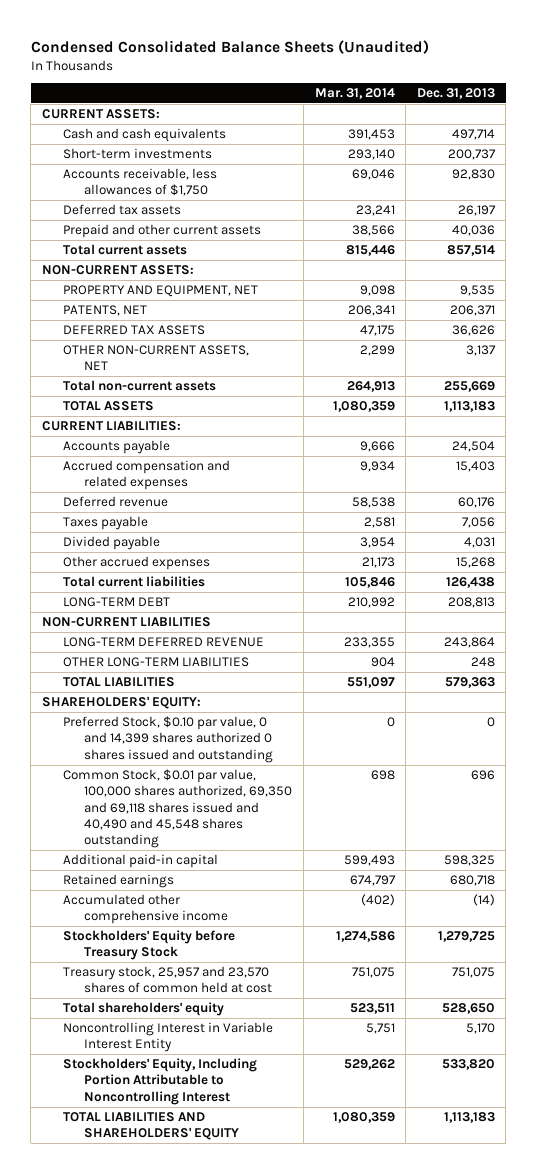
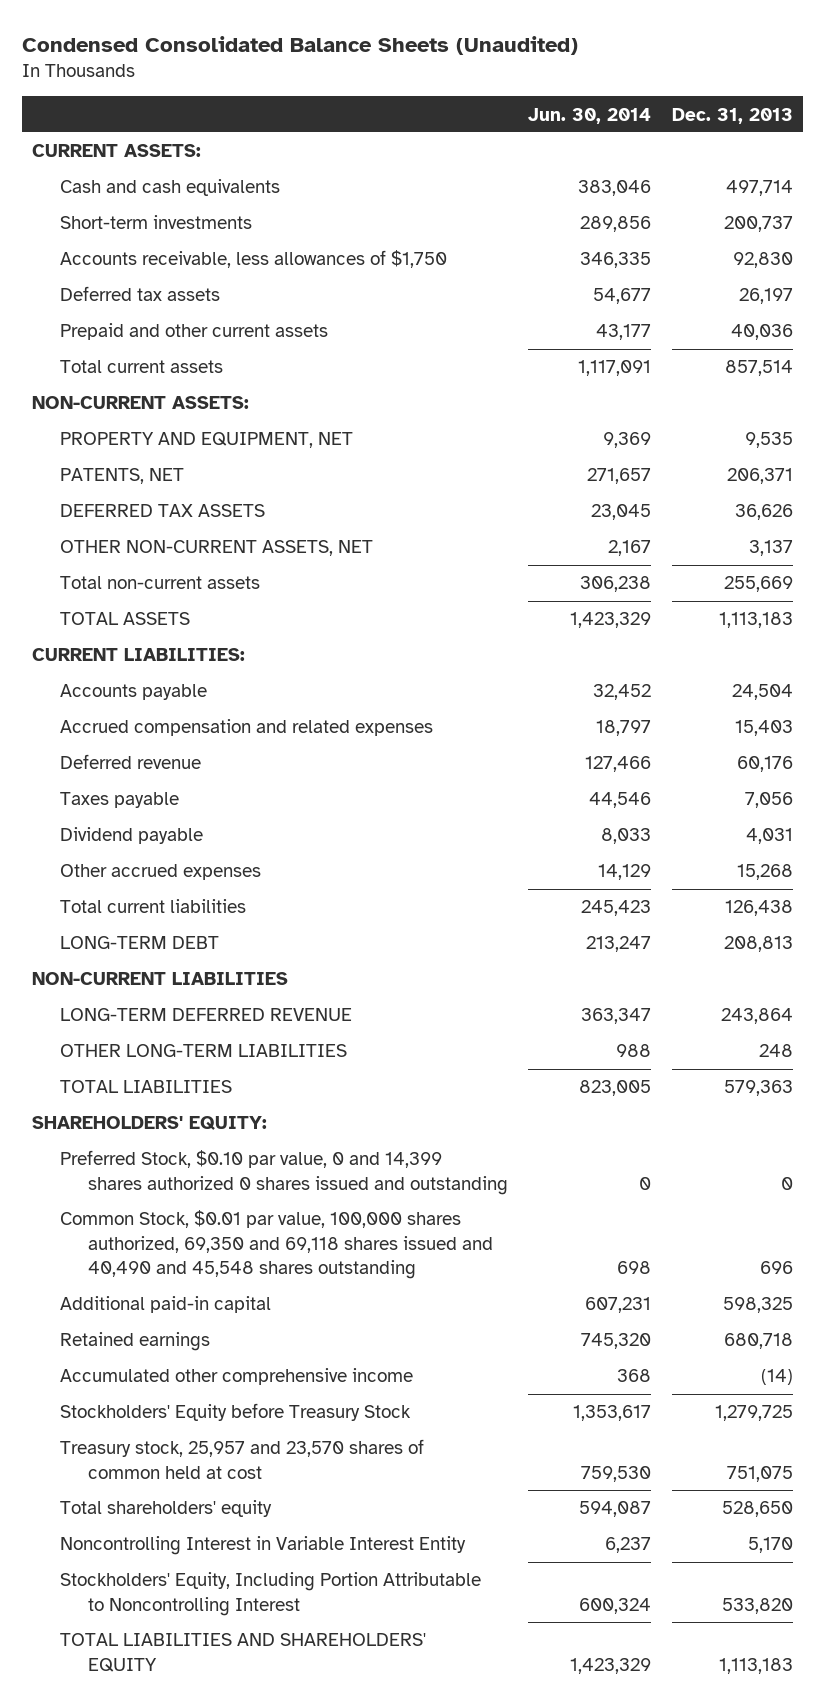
- | Mar. 31, 2014 | Dec. 31, 2013
+ | Jun. 30, 2014 | Dec. 31, 2013
- Divided payable | 3,954 | 4,031
+ Dividend payable | 8,033 | 4,031

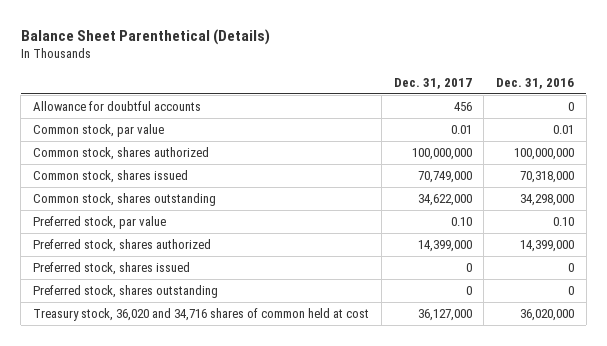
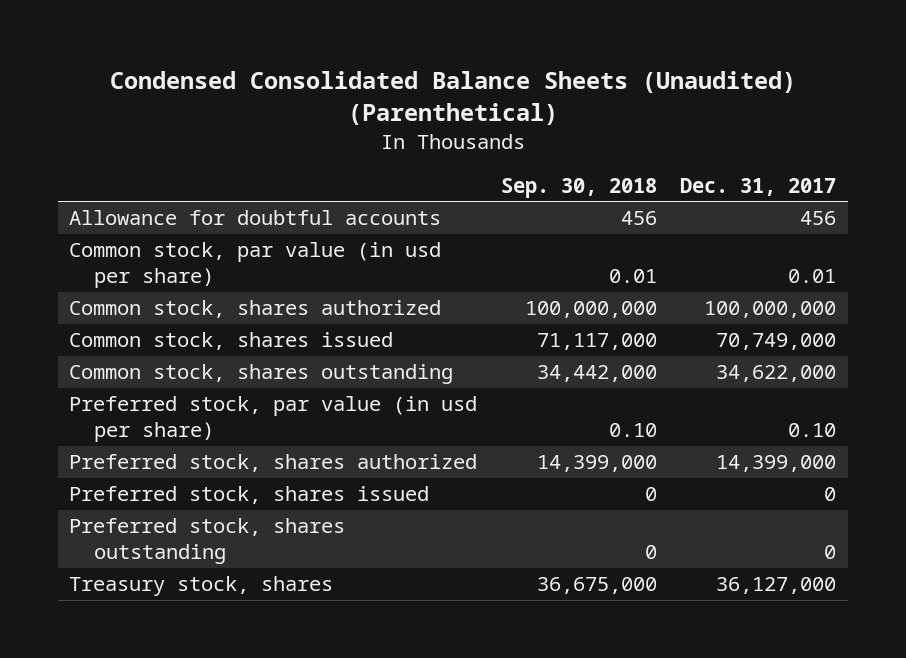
- Balance Sheet Parenthetical (Details)
+ Condensed Consolidated Balance Sheets (Unaudited) (Parenthetical)
- | Dec. 31, 2017 | Dec. 31, 2016
+ | Sep. 30, 2018 | Dec. 31, 2017
- Common stock, par value | 0.01 | 0.01
+ Common stock, par value (in usd per share) | 0.01 | 0.01
- Preferred stock, par value | 0.10 | 0.10
+ Preferred stock, par value (in usd per share) | 0.10 | 0.10
- Treasury stock, 36,020 and 34,716 shares of common held at cost | 36,127,000 | 36,020,000
+ Treasury stock, shares | 36,675,000 | 36,127,000

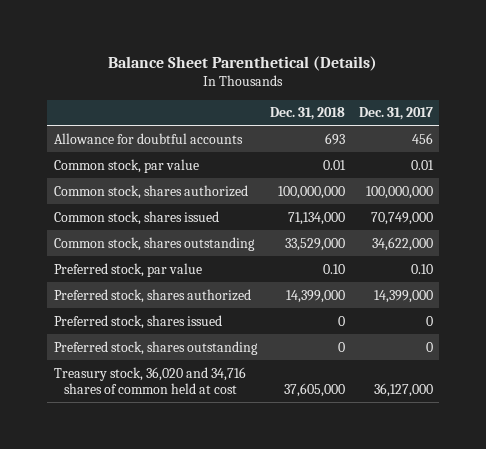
- Condensed Consolidated Balance Sheets (Unaudited) (Parenthetical)
+ Balance Sheet Parenthetical (Details)
- | Sep. 30, 2018 | Dec. 31, 2017
+ | Dec. 31, 2018 | Dec. 31, 2017
- Common stock, par value (in usd per share) | 0.01 | 0.01
+ Common stock, par value | 0.01 | 0.01
- Preferred stock, par value (in usd per share) | 0.10 | 0.10
+ Preferred stock, par value | 0.10 | 0.10
- Treasury stock, shares | 36,675,000 | 36,127,000
+ Treasury stock, 36,020 and 34,716 shares of common held at cost | 37,605,000 | 36,127,000

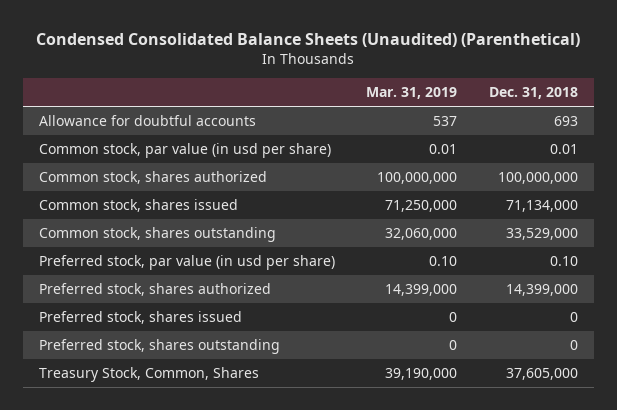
- Balance Sheet Parenthetical (Details)
+ Condensed Consolidated Balance Sheets (Unaudited) (Parenthetical)
- | Dec. 31, 2018 | Dec. 31, 2017
+ | Mar. 31, 2019 | Dec. 31, 2018
- Common stock, par value | 0.01 | 0.01
+ Common stock, par value (in usd per share) | 0.01 | 0.01
- Preferred stock, par value | 0.10 | 0.10
+ Preferred stock, par value (in usd per share) | 0.10 | 0.10
- Treasury stock, 36,020 and 34,716 shares of common held at cost | 37,605,000 | 36,127,000
+ Treasury Stock, Common, Shares | 39,190,000 | 37,605,000

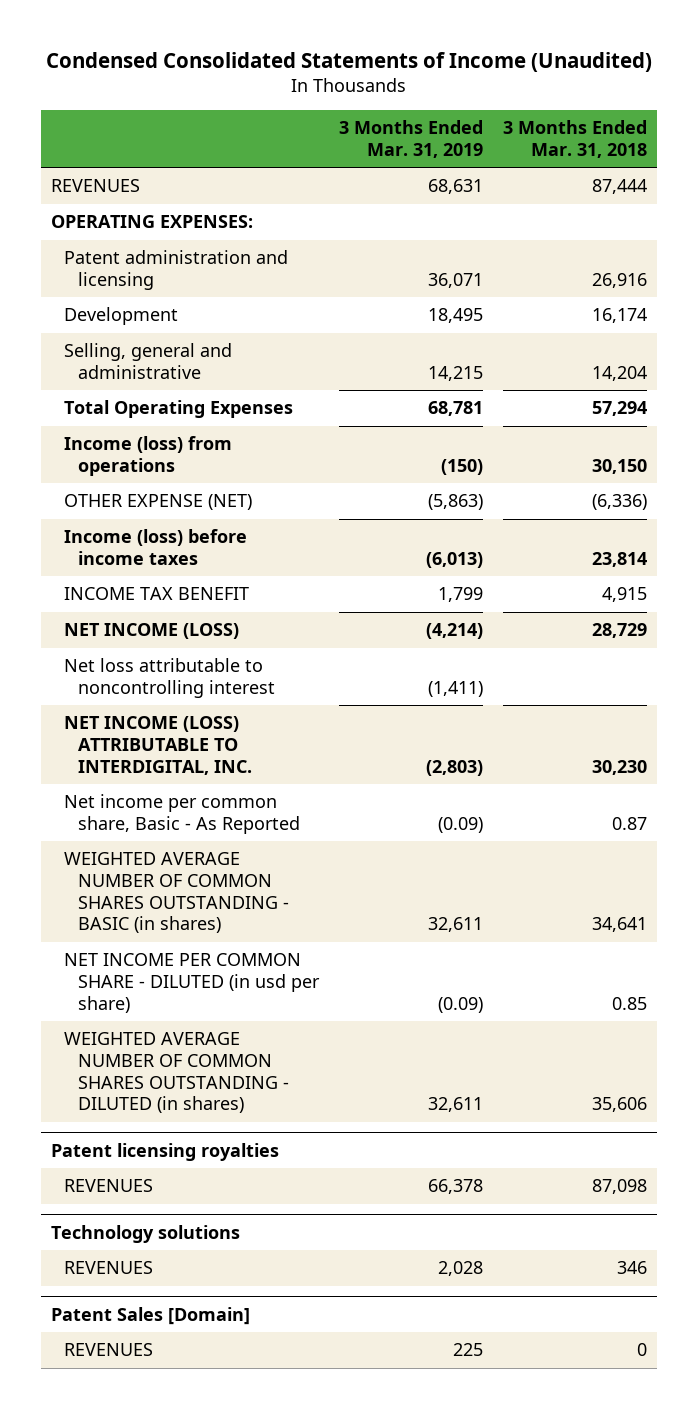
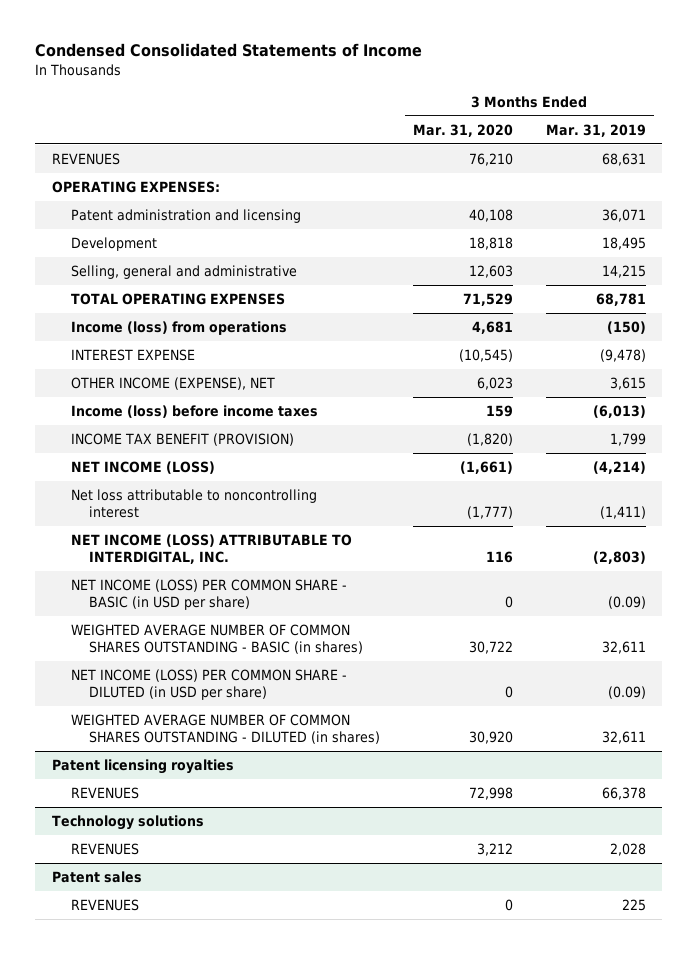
- Condensed Consolidated Statements of Income (Unaudited)
+ Condensed Consolidated Statements of Income
- | 3 Months Ended Mar. 31, 2019 | 3 Months Ended Mar. 31, 2018
+ | 3 Months Ended Mar. 31, 2020 | 3 Months Ended Mar. 31, 2019
- Total Operating Expenses | 68,781 | 57,294
+ TOTAL OPERATING EXPENSES | 71,529 | 68,781
- OTHER EXPENSE (NET) | (5,863) | (6,336)
+ INTEREST EXPENSE | (10,545) | (9,478)
+ OTHER INCOME (EXPENSE), NET | 6,023 | 3,615
- INCOME TAX BENEFIT | 1,799 | 4,915
+ INCOME TAX BENEFIT (PROVISION) | (1,820) | 1,799
- Net income per common share, Basic - As Reported | (0.09) | 0.87
+ NET INCOME (LOSS) PER COMMON SHARE - BASIC (in USD per share) | 0 | (0.09)
- NET INCOME PER COMMON SHARE - DILUTED (in usd per share) | (0.09) | 0.85
+ NET INCOME (LOSS) PER COMMON SHARE - DILUTED (in USD per share) | 0 | (0.09)
- Patent Sales [Domain]
+ Patent sales

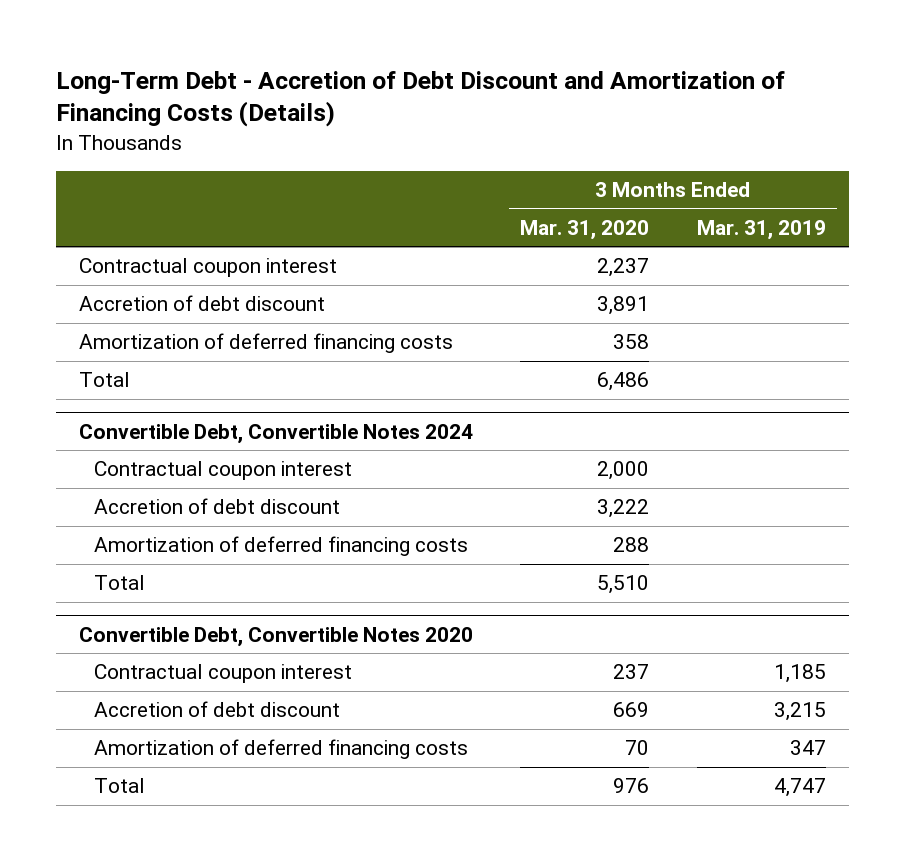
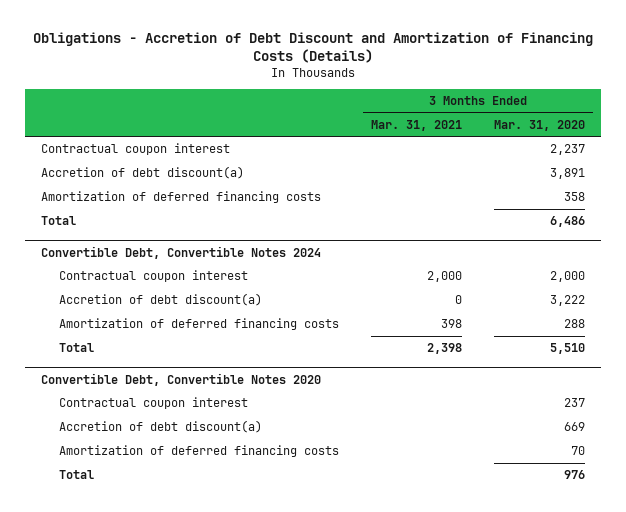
- Long-Term Debt - Accretion of Debt Discount and Amortization of Financing Costs (Details)
+ Obligations - Accretion of Debt Discount and Amortization of Financing Costs (Details)
- | 3 Months Ended Mar. 31, 2020 | 3 Months Ended Mar. 31, 2019
+ | 3 Months Ended Mar. 31, 2021 | 3 Months Ended Mar. 31, 2020
- Accretion of debt discount | 3,891 |
+ Accretion of debt discount(a) | | 3,891
@ Convertible Debt, Convertible Notes 2024
- Accretion of debt discount | 3,222 |
+ Accretion of debt discount(a) | 0 | 3,222
@ Convertible Debt, Convertible Notes 2020
- Accretion of debt discount | 669 | 3,215
+ Accretion of debt discount(a) | | 669

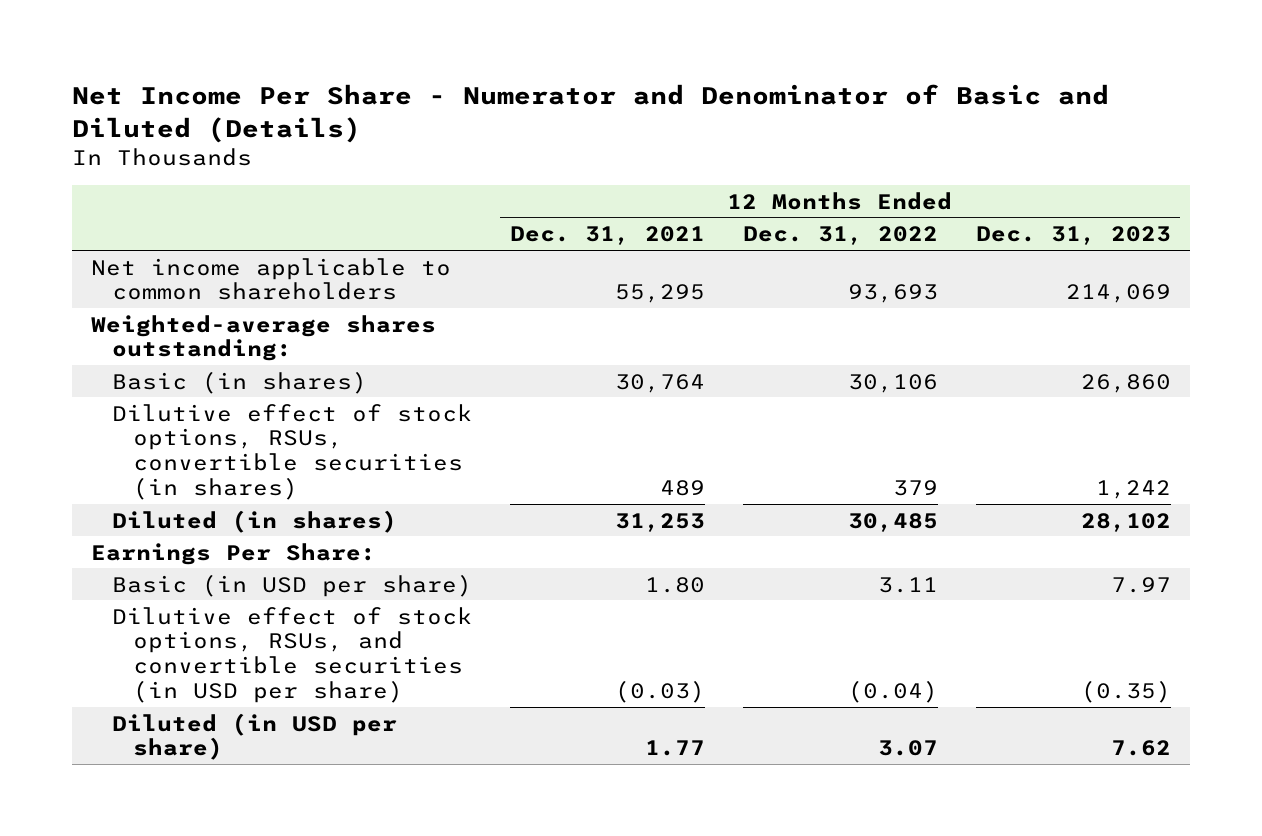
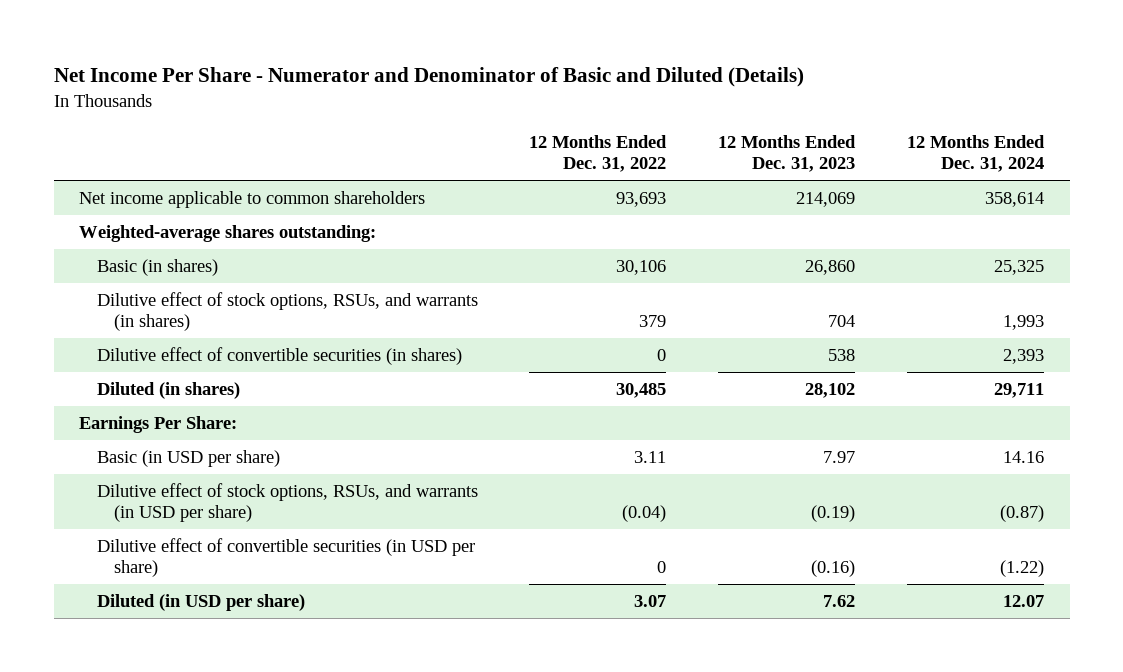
- | 12 Months Ended Dec. 31, 2021 | 12 Months Ended Dec. 31, 2022 | 12 Months Ended Dec. 31, 2023
+ | 12 Months Ended Dec. 31, 2022 | 12 Months Ended Dec. 31, 2023 | 12 Months Ended Dec. 31, 2024
- Dilutive effect of stock options, RSUs, convertible securities (in shares) | 489 | 379 | 1,242
+ Dilutive effect of stock options, RSUs, and warrants (in shares) | 379 | 704 | 1,993
+ Dilutive effect of convertible securities (in shares) | 0 | 538 | 2,393
- Dilutive effect of stock options, RSUs, and convertible securities (in USD per share) | (0.03) | (0.04) | (0.35)
+ Dilutive effect of stock options, RSUs, and warrants (in USD per share) | (0.04) | (0.19) | (0.87)
+ Dilutive effect of convertible securities (in USD per share) | 0 | (0.16) | (1.22)

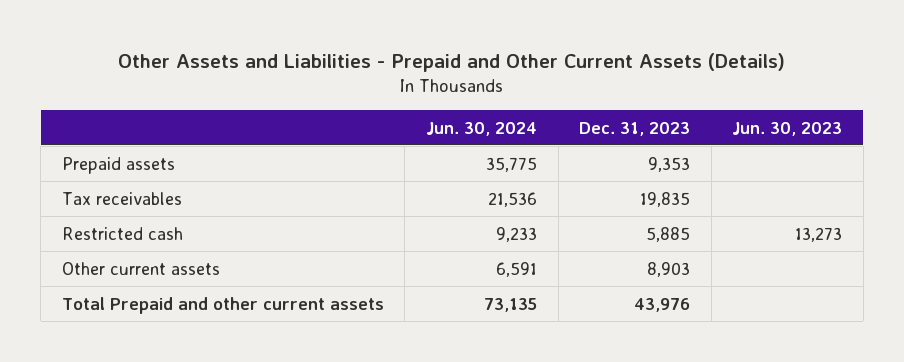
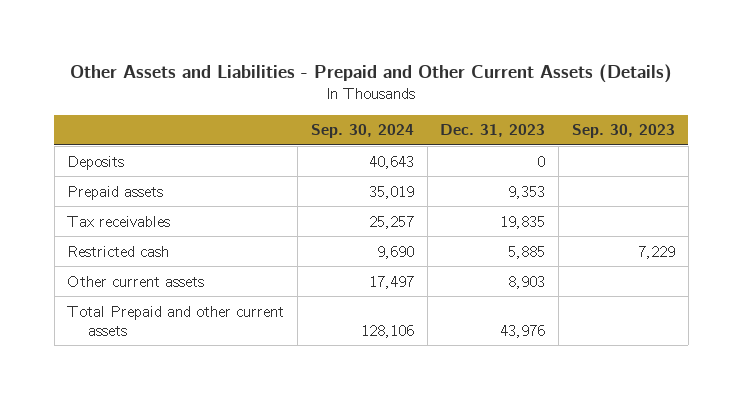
- | Jun. 30, 2024 | Dec. 31, 2023 | Jun. 30, 2023
+ | Sep. 30, 2024 | Dec. 31, 2023 | Sep. 30, 2023
+ Deposits | 40,643 | 0 |

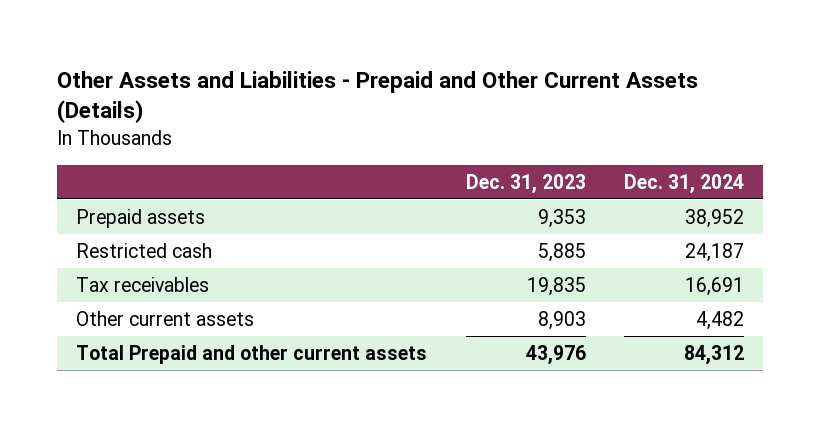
- | Sep. 30, 2024 | Dec. 31, 2023 | Sep. 30, 2023
+ | Dec. 31, 2023 | Dec. 31, 2024
- Deposits | 40,643 | 0 |
moved down: Tax receivables | 19,835 | 16,691

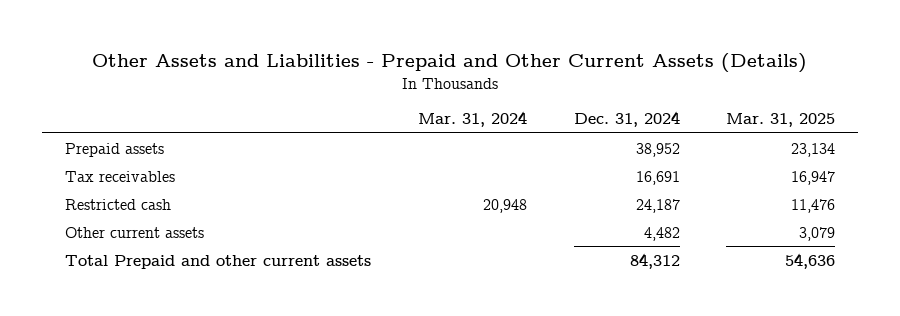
- | Dec. 31, 2023 | Dec. 31, 2024
+ | Mar. 31, 2024 | Dec. 31, 2024 | Mar. 31, 2025
moved down: Restricted cash | 20,948 | 24,187 | 11,476

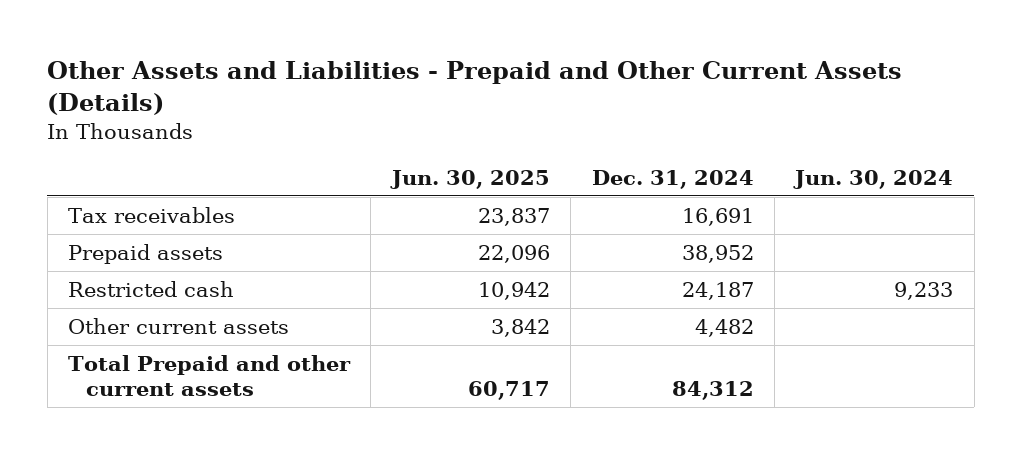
- | Mar. 31, 2024 | Dec. 31, 2024 | Mar. 31, 2025
+ | Jun. 30, 2025 | Dec. 31, 2024 | Jun. 30, 2024
moved down: Prepaid assets | 22,096 | 38,952 |

